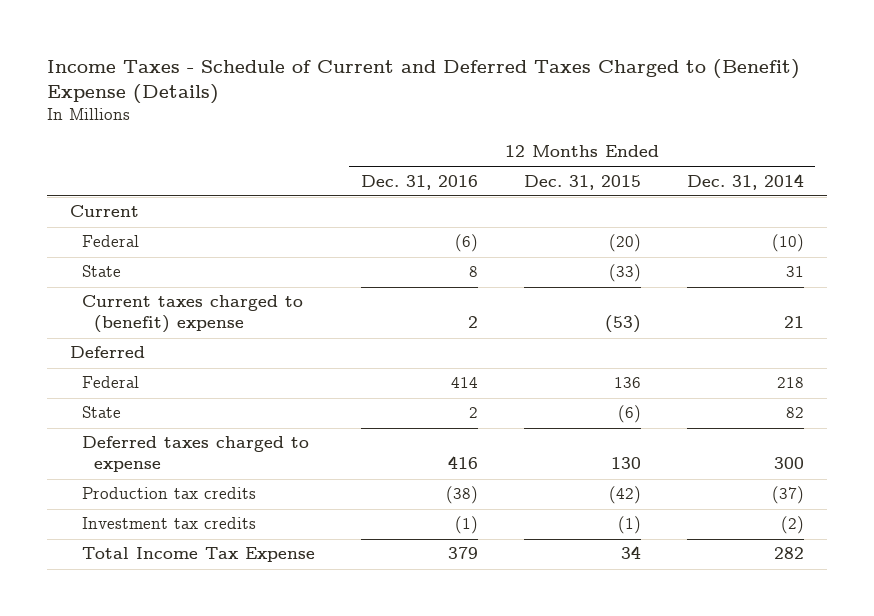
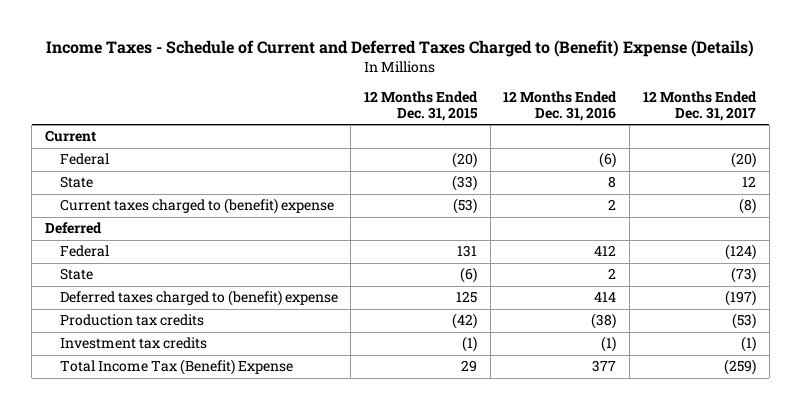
- | 12 Months Ended Dec. 31, 2016 | 12 Months Ended Dec. 31, 2015 | 12 Months Ended Dec. 31, 2014
+ | 12 Months Ended Dec. 31, 2015 | 12 Months Ended Dec. 31, 2016 | 12 Months Ended Dec. 31, 2017
- Federal | 414 | 136 | 218
+ Federal | 131 | 412 | (124)
- Deferred taxes charged to expense | 416 | 130 | 300
+ Deferred taxes charged to (benefit) expense | 125 | 414 | (197)
- Total Income Tax Expense | 379 | 34 | 282
+ Total Income Tax (Benefit) Expense | 29 | 377 | (259)

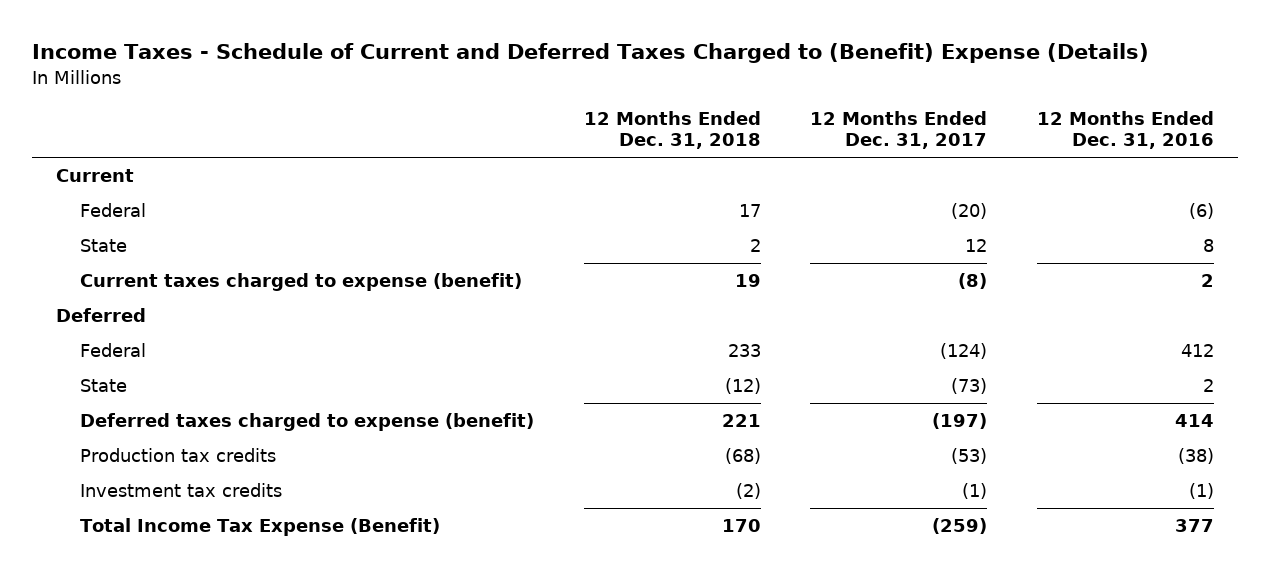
- | 12 Months Ended Dec. 31, 2015 | 12 Months Ended Dec. 31, 2016 | 12 Months Ended Dec. 31, 2017
+ | 12 Months Ended Dec. 31, 2018 | 12 Months Ended Dec. 31, 2017 | 12 Months Ended Dec. 31, 2016
- Current taxes charged to (benefit) expense | (53) | 2 | (8)
+ Current taxes charged to expense (benefit) | 19 | (8) | 2
- Deferred taxes charged to (benefit) expense | 125 | 414 | (197)
+ Deferred taxes charged to expense (benefit) | 221 | (197) | 414
- Total Income Tax (Benefit) Expense | 29 | 377 | (259)
+ Total Income Tax Expense (Benefit) | 170 | (259) | 377

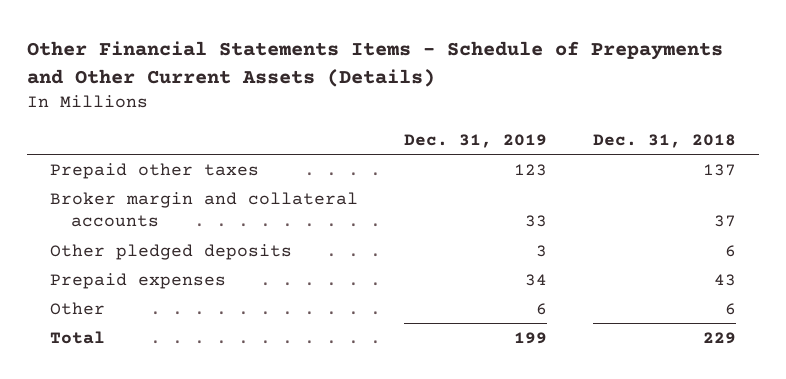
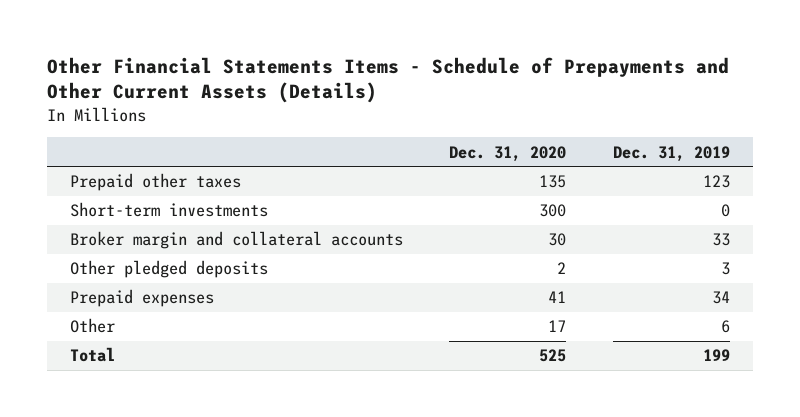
- | Dec. 31, 2019 | Dec. 31, 2018
+ | Dec. 31, 2020 | Dec. 31, 2019
+ Short-term investments | 300 | 0

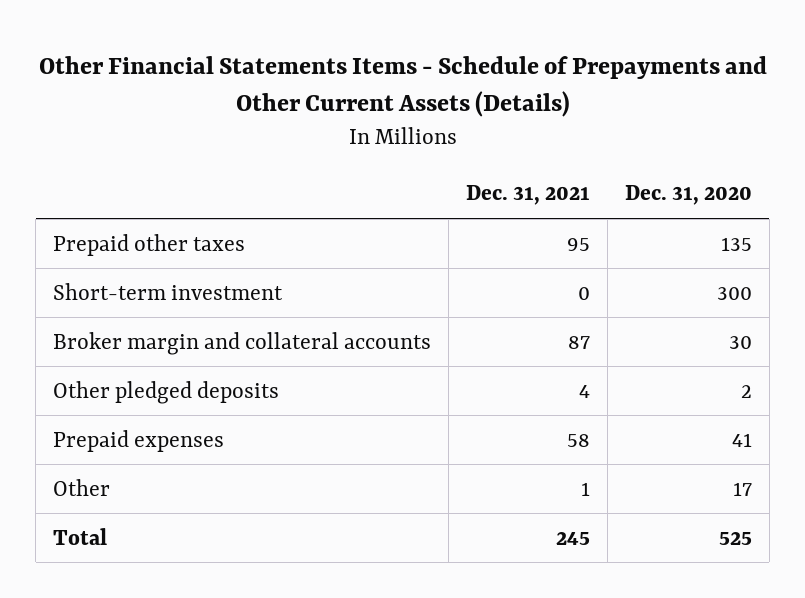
- | Dec. 31, 2020 | Dec. 31, 2019
+ | Dec. 31, 2021 | Dec. 31, 2020
- Short-term investments | 300 | 0
+ Short-term investment | 0 | 300

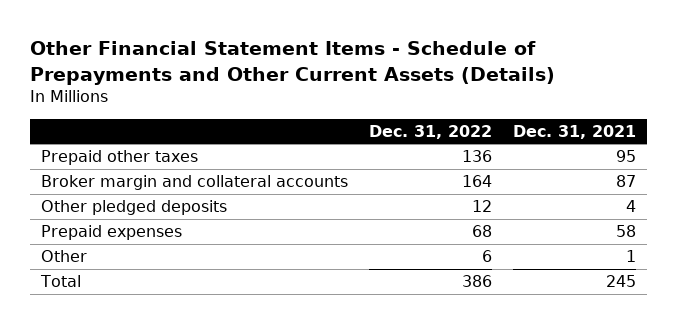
- Other Financial Statements Items - Schedule of Prepayments and Other Current Assets (Details)
+ Other Financial Statement Items - Schedule of Prepayments and Other Current Assets (Details)
- | Dec. 31, 2021 | Dec. 31, 2020
+ | Dec. 31, 2022 | Dec. 31, 2021
- Short-term investment | 0 | 300

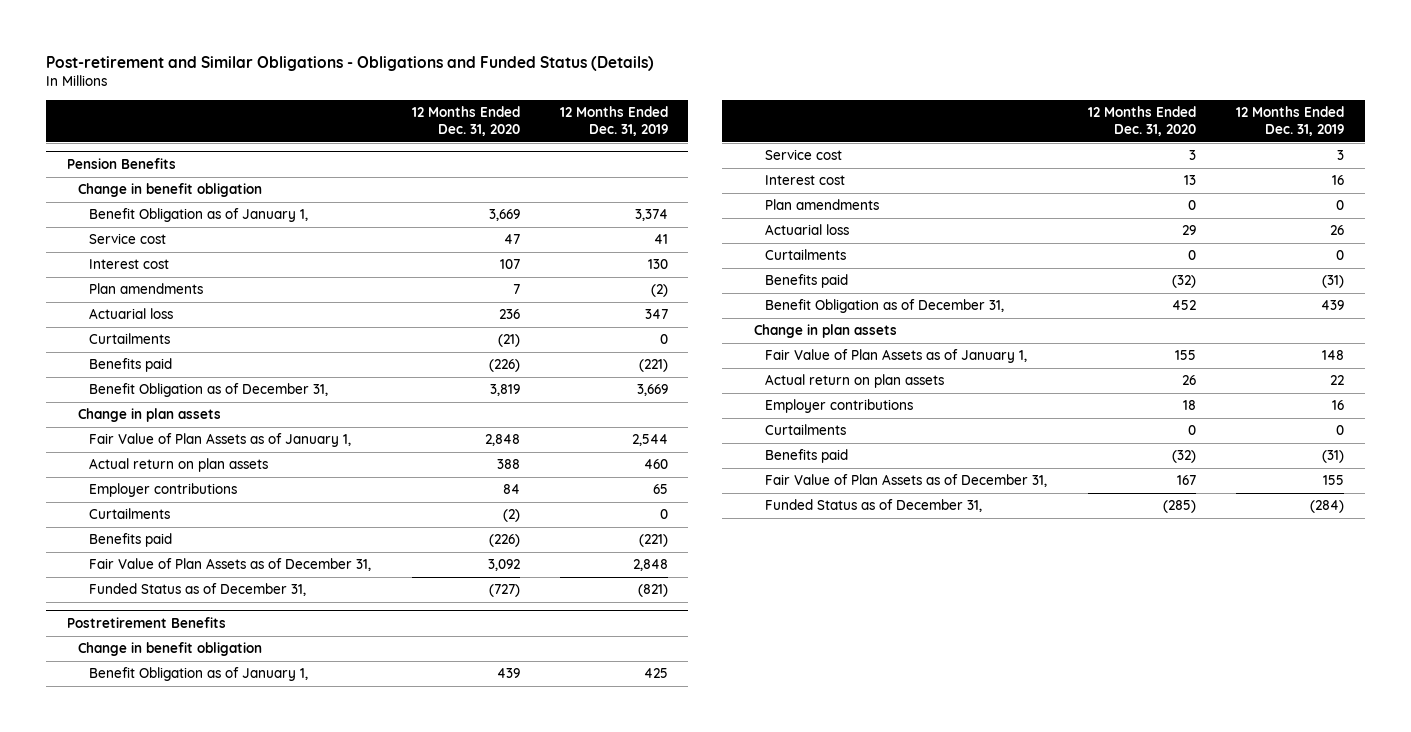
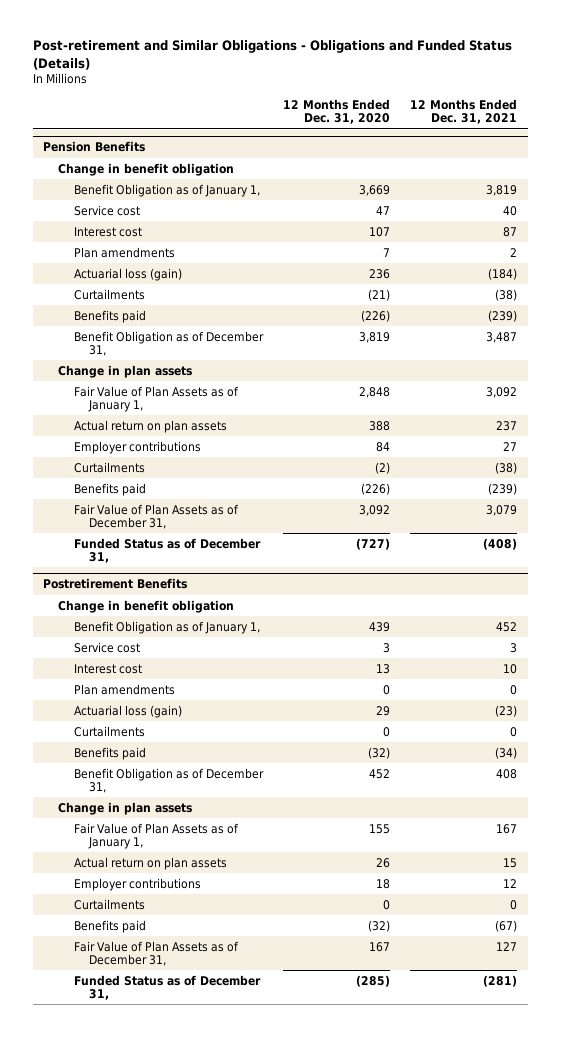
- | 12 Months Ended Dec. 31, 2020 | 12 Months Ended Dec. 31, 2019
+ | 12 Months Ended Dec. 31, 2020 | 12 Months Ended Dec. 31, 2021
@ Pension Benefits
- Actuarial loss | 236 | 347
+ Actuarial loss (gain) | 236 | (184)
@ Postretirement Benefits
- Actuarial loss | 29 | 26
+ Actuarial loss (gain) | 29 | (23)

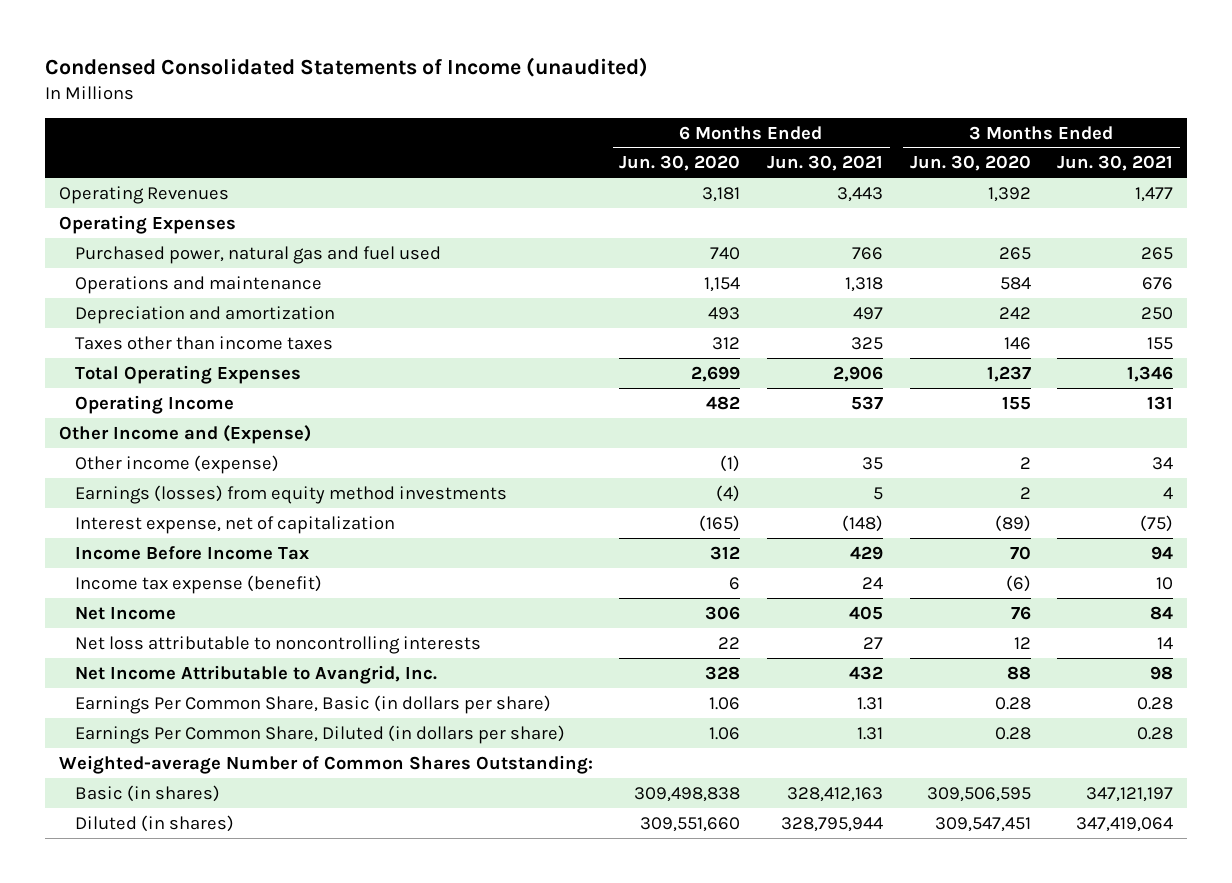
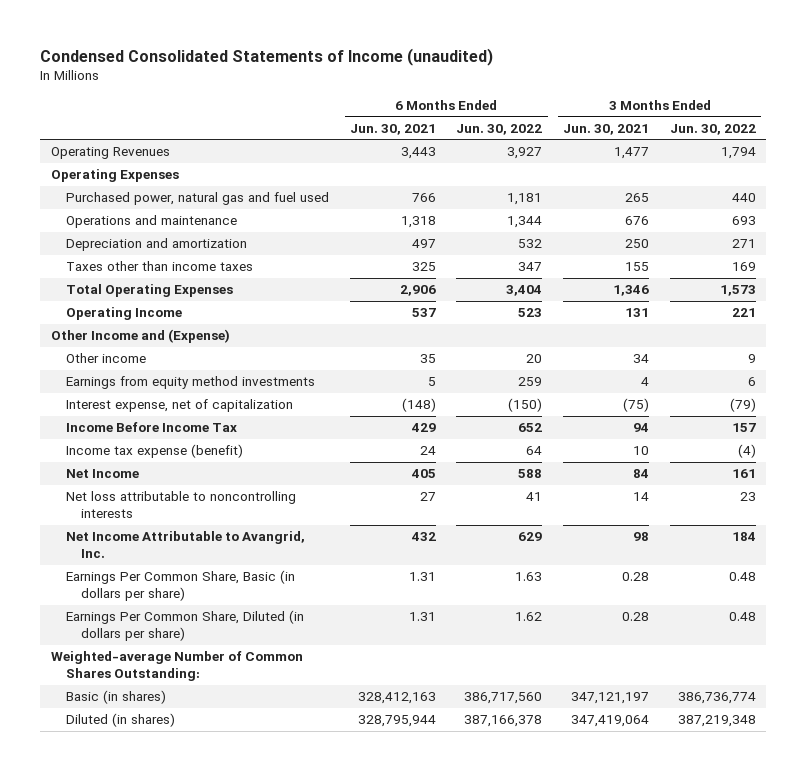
- | 6 Months Ended Jun. 30, 2020 | 6 Months Ended Jun. 30, 2021 | 3 Months Ended Jun. 30, 2020 | 3 Months Ended Jun. 30, 2021
+ | 6 Months Ended Jun. 30, 2021 | 6 Months Ended Jun. 30, 2022 | 3 Months Ended Jun. 30, 2021 | 3 Months Ended Jun. 30, 2022
- Other income (expense) | (1) | 35 | 2 | 34
- Earnings (losses) from equity method investments | (4) | 5 | 2 | 4
+ Other income | 35 | 20 | 34 | 9
+ Earnings from equity method investments | 5 | 259 | 4 | 6

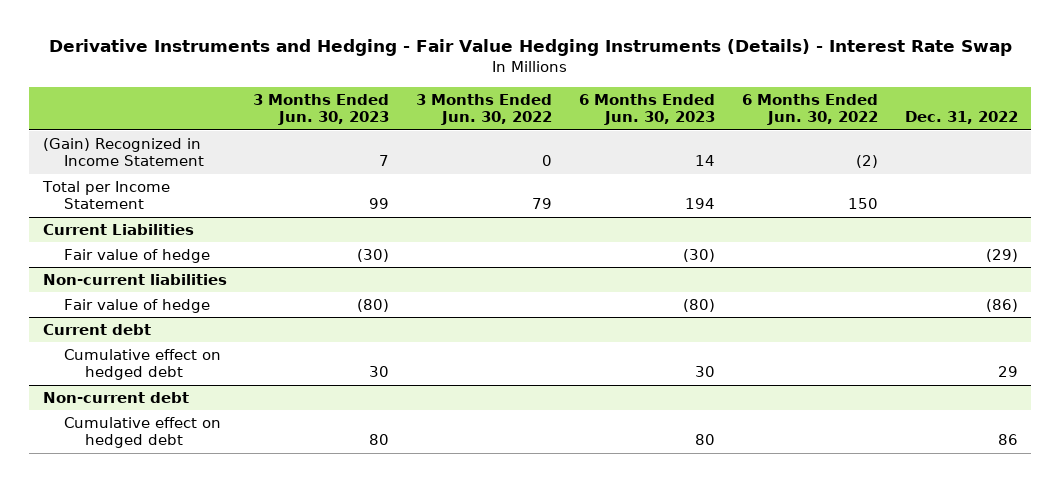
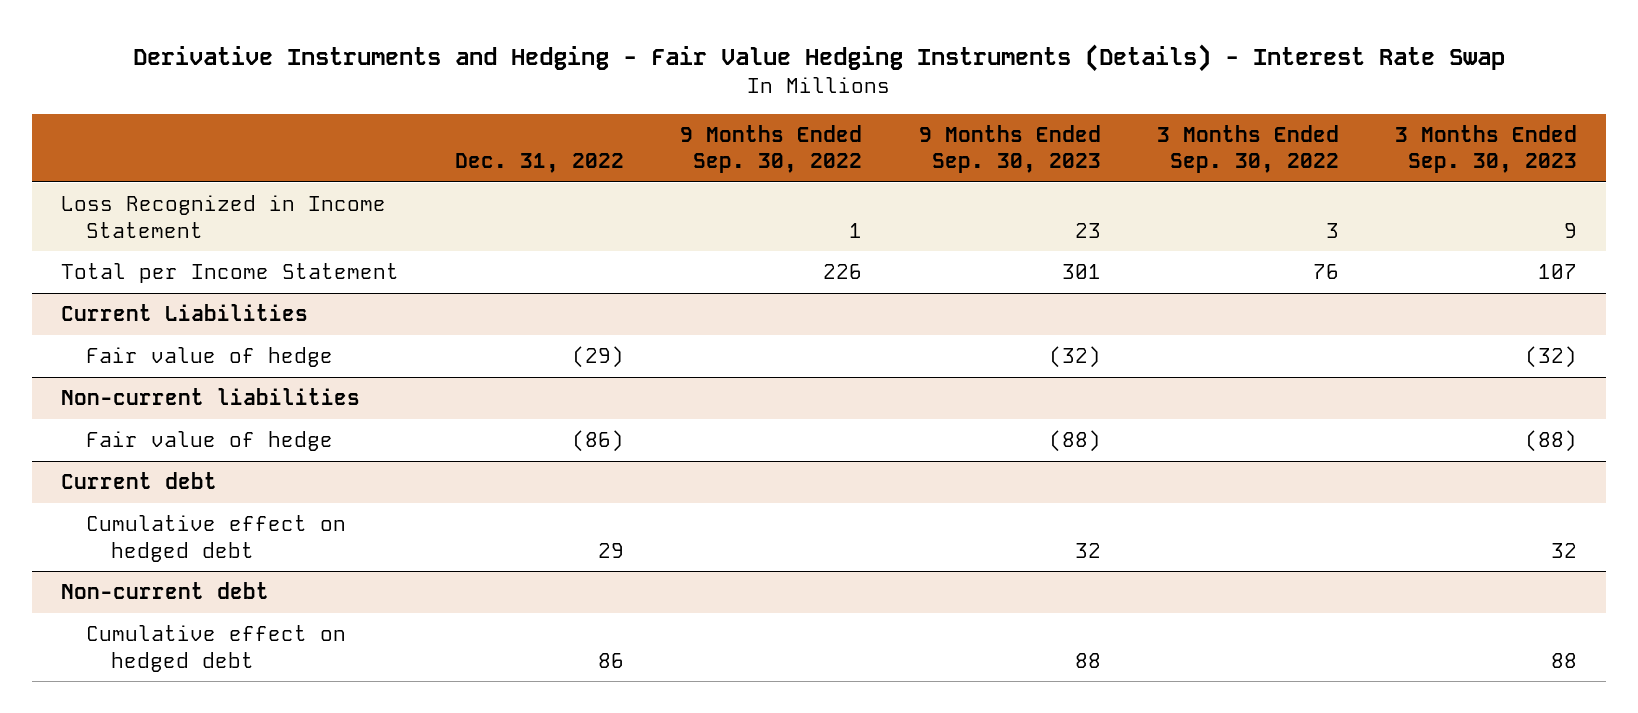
- | 3 Months Ended Jun. 30, 2023 | 3 Months Ended Jun. 30, 2022 | 6 Months Ended Jun. 30, 2023 | 6 Months Ended Jun. 30, 2022 | Dec. 31, 2022
+ | Dec. 31, 2022 | 9 Months Ended Sep. 30, 2022 | 9 Months Ended Sep. 30, 2023 | 3 Months Ended Sep. 30, 2022 | 3 Months Ended Sep. 30, 2023
- (Gain) Recognized in Income Statement | 7 | 0 | 14 | (2) |
+ Loss Recognized in Income Statement | | 1 | 23 | 3 | 9

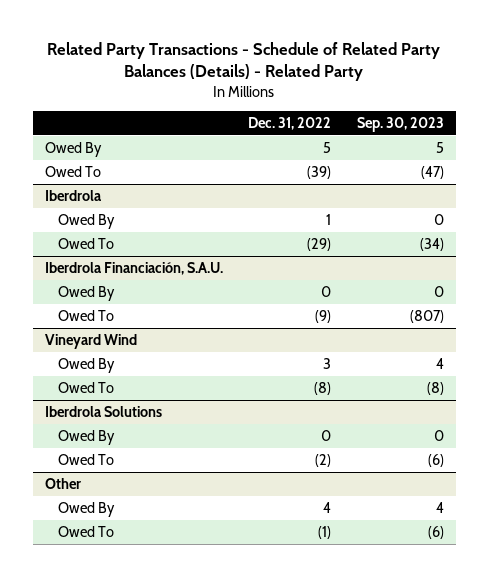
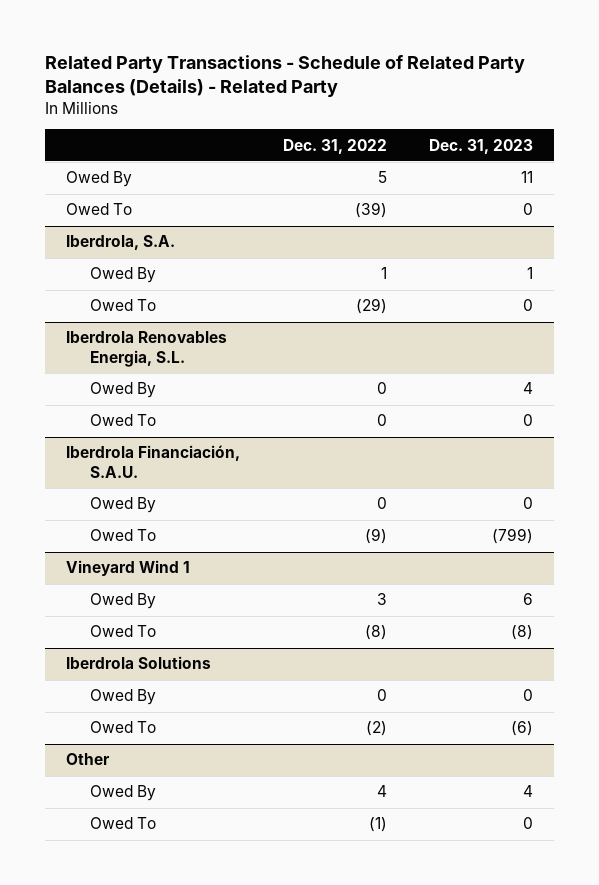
- | Dec. 31, 2022 | Sep. 30, 2023
+ | Dec. 31, 2022 | Dec. 31, 2023
- Iberdrola
+ Iberdrola, S.A.
+ Iberdrola Renovables Energia, S.L.
+ Owed By | 0 | 4
+ Owed To | 0 | 0
- Vineyard Wind
+ Vineyard Wind 1

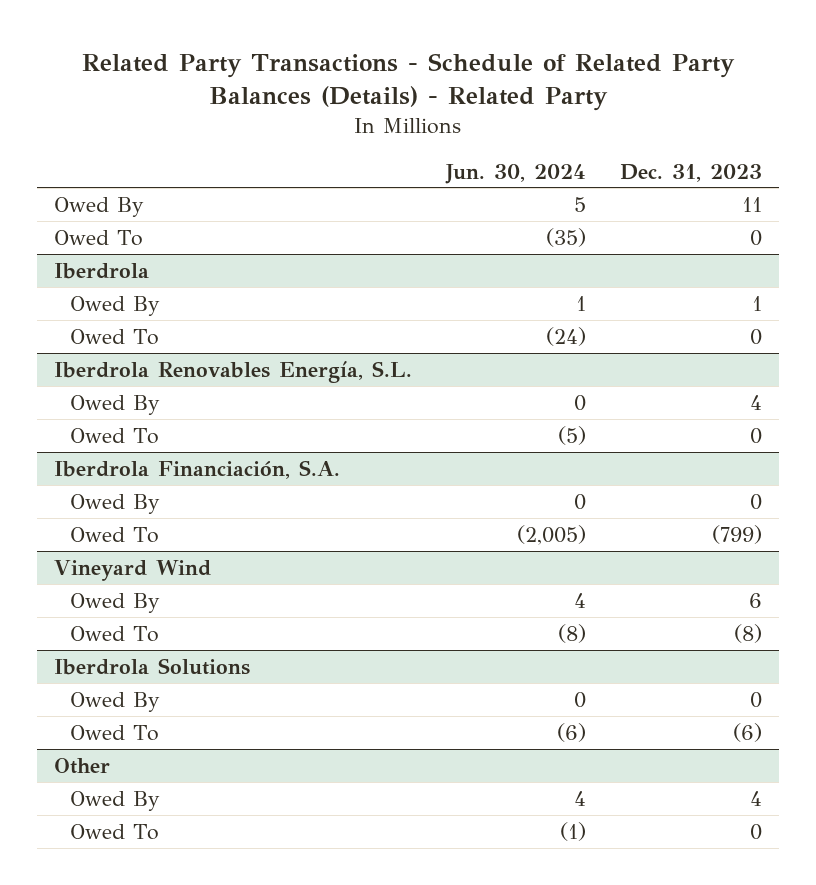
- | Dec. 31, 2022 | Dec. 31, 2023
+ | Jun. 30, 2024 | Dec. 31, 2023
- Iberdrola, S.A.
+ Iberdrola
- Iberdrola Renovables Energia, S.L.
+ Iberdrola Renovables Energía, S.L.
- Iberdrola Financiación, S.A.U.
+ Iberdrola Financiación, S.A.
- Vineyard Wind 1
+ Vineyard Wind

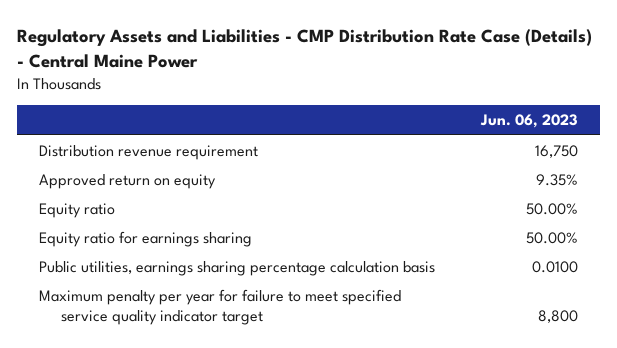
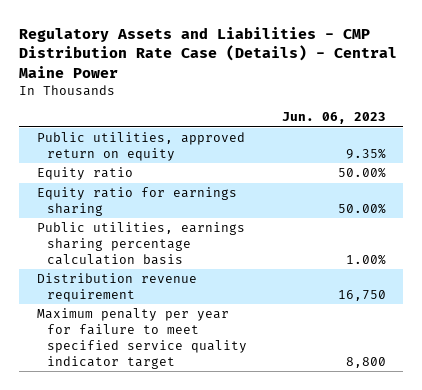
- Approved return on equity | 9.35%
+ Public utilities, approved return on equity | 9.35%
- Public utilities, earnings sharing percentage calculation basis | 0.0100
+ Public utilities, earnings sharing percentage calculation basis | 1.00%
moved down: Distribution revenue requirement | 16,750

